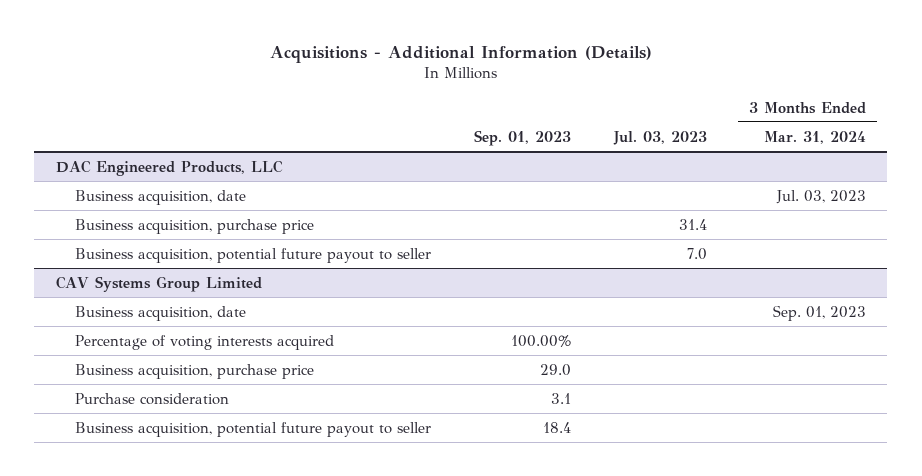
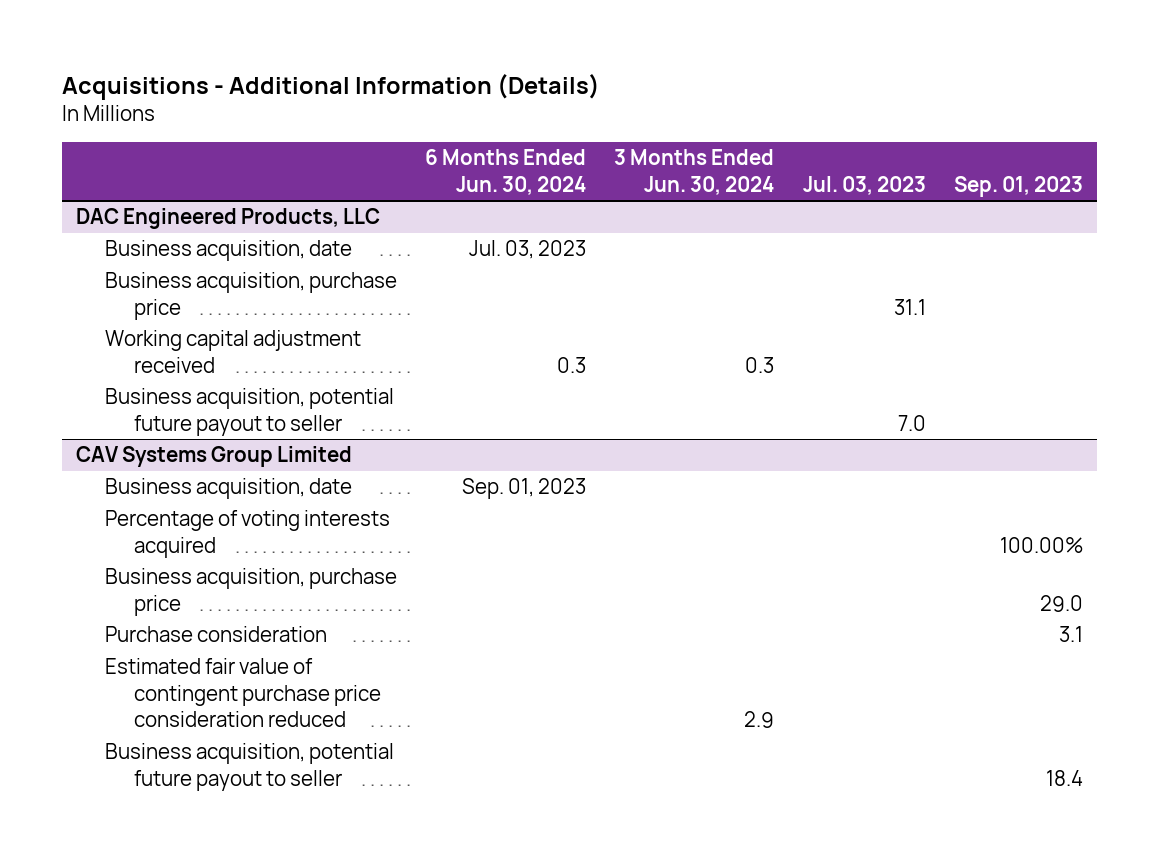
- | Sep. 01, 2023 | Jul. 03, 2023 | 3 Months Ended Mar. 31, 2024
+ | 6 Months Ended Jun. 30, 2024 | 3 Months Ended Jun. 30, 2024 | Jul. 03, 2023 | Sep. 01, 2023
@ DAC Engineered Products, LLC
- Business acquisition, purchase price | | 31.4 |
+ Business acquisition, purchase price | | | 31.1 |
+ Working capital adjustment received | 0.3 | 0.3 | |
@ CAV Systems Group Limited
+ Estimated fair value of contingent purchase price consideration reduced | | 2.9 | |

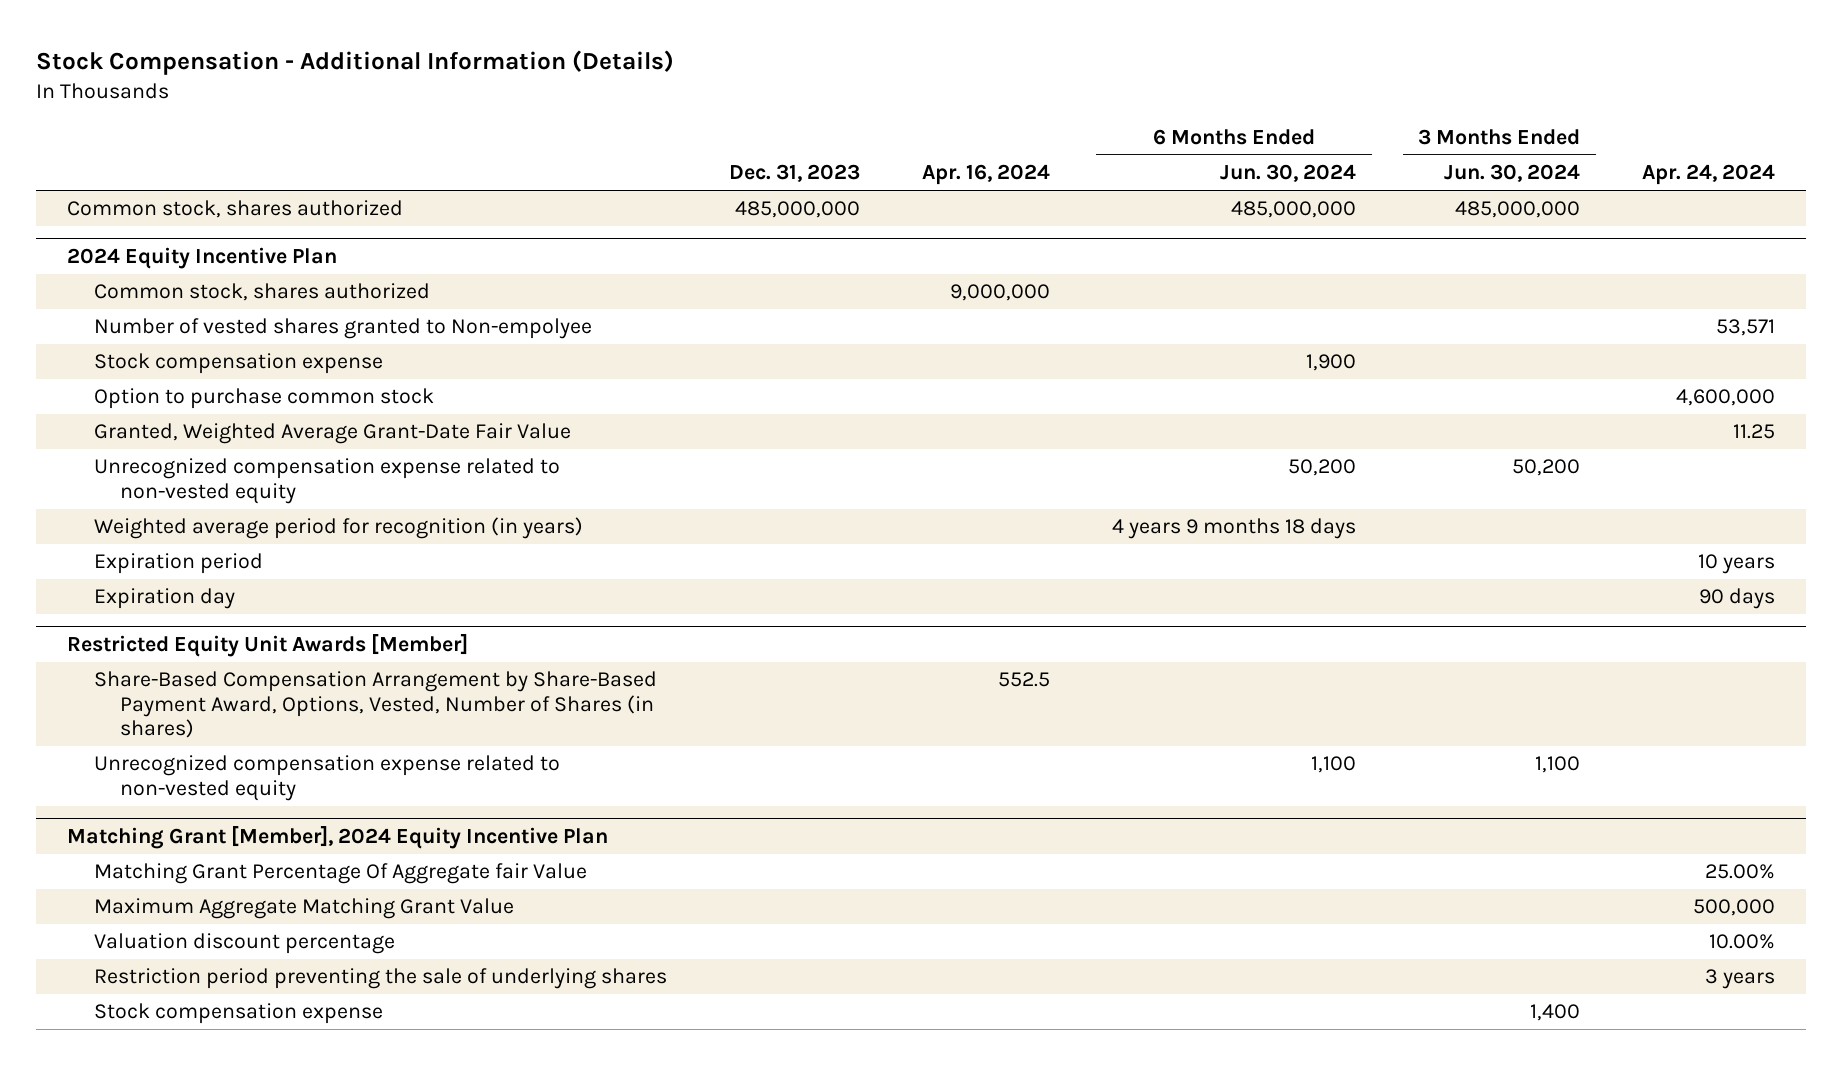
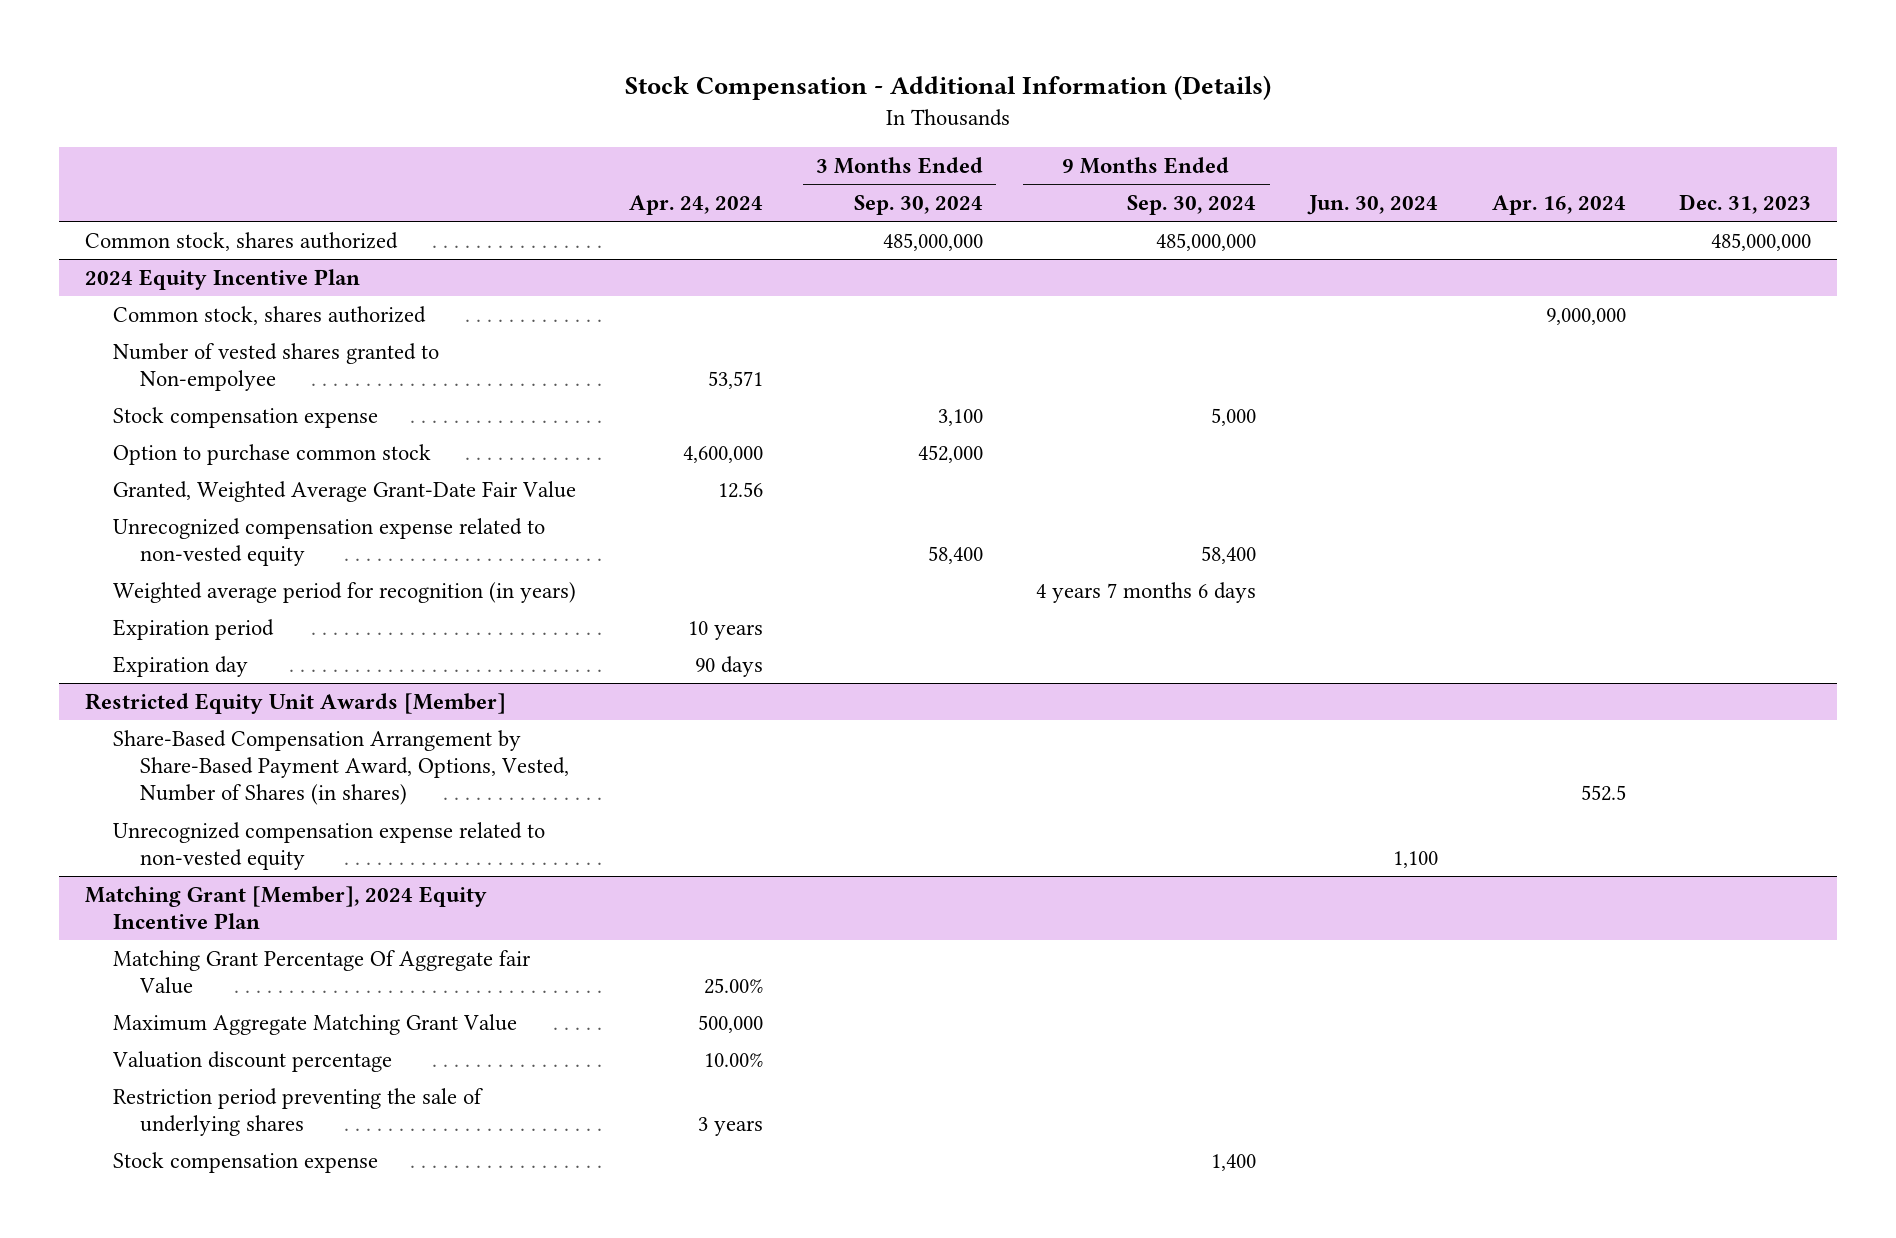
- | Dec. 31, 2023 | Apr. 16, 2024 | 6 Months Ended Jun. 30, 2024 | 3 Months Ended Jun. 30, 2024 | Apr. 24, 2024
+ | Apr. 24, 2024 | 3 Months Ended Sep. 30, 2024 | 9 Months Ended Sep. 30, 2024 | Jun. 30, 2024 | Apr. 16, 2024 | Dec. 31, 2023
@ 2024 Equity Incentive Plan
- Granted, Weighted Average Grant-Date Fair Value | | | | | 11.25
+ Granted, Weighted Average Grant-Date Fair Value | 12.56 | | | | |

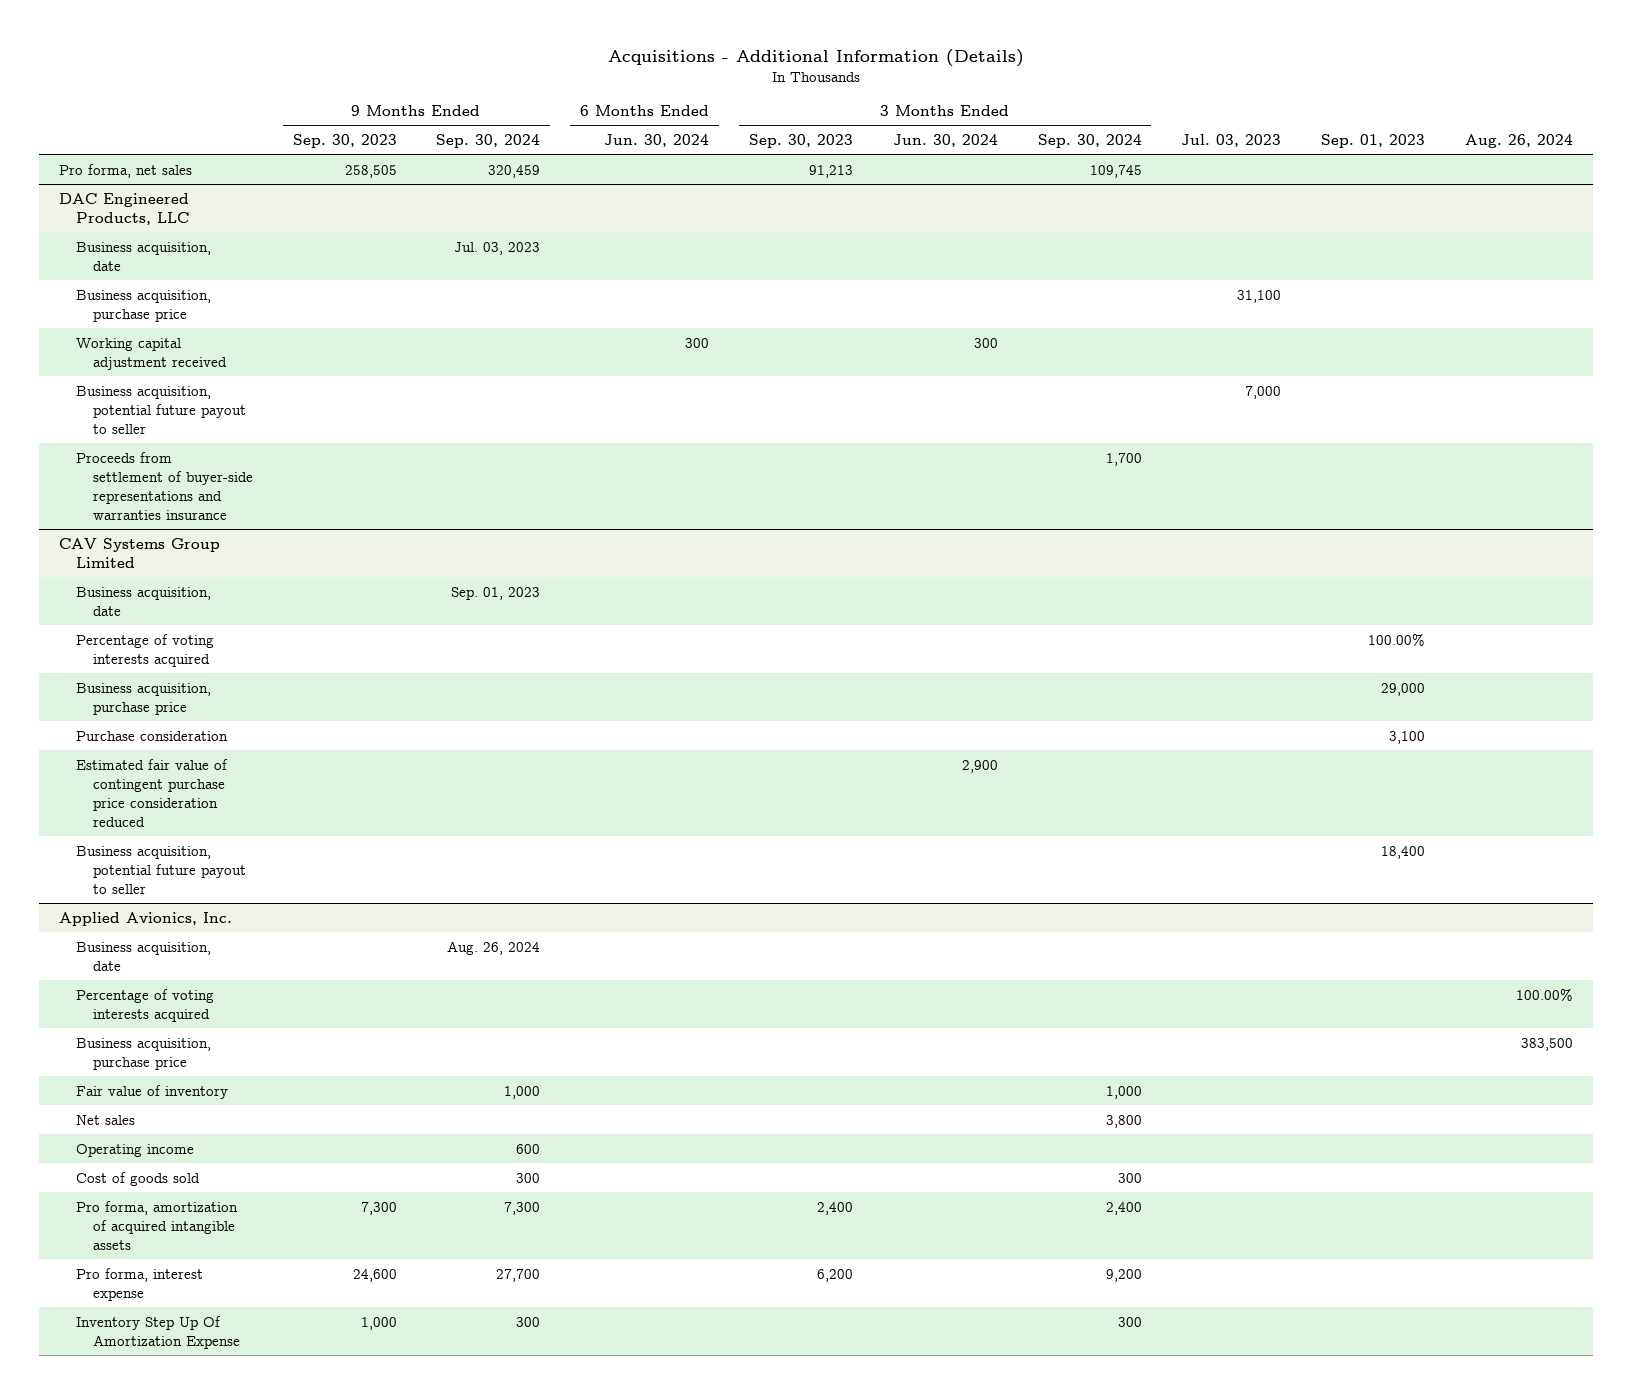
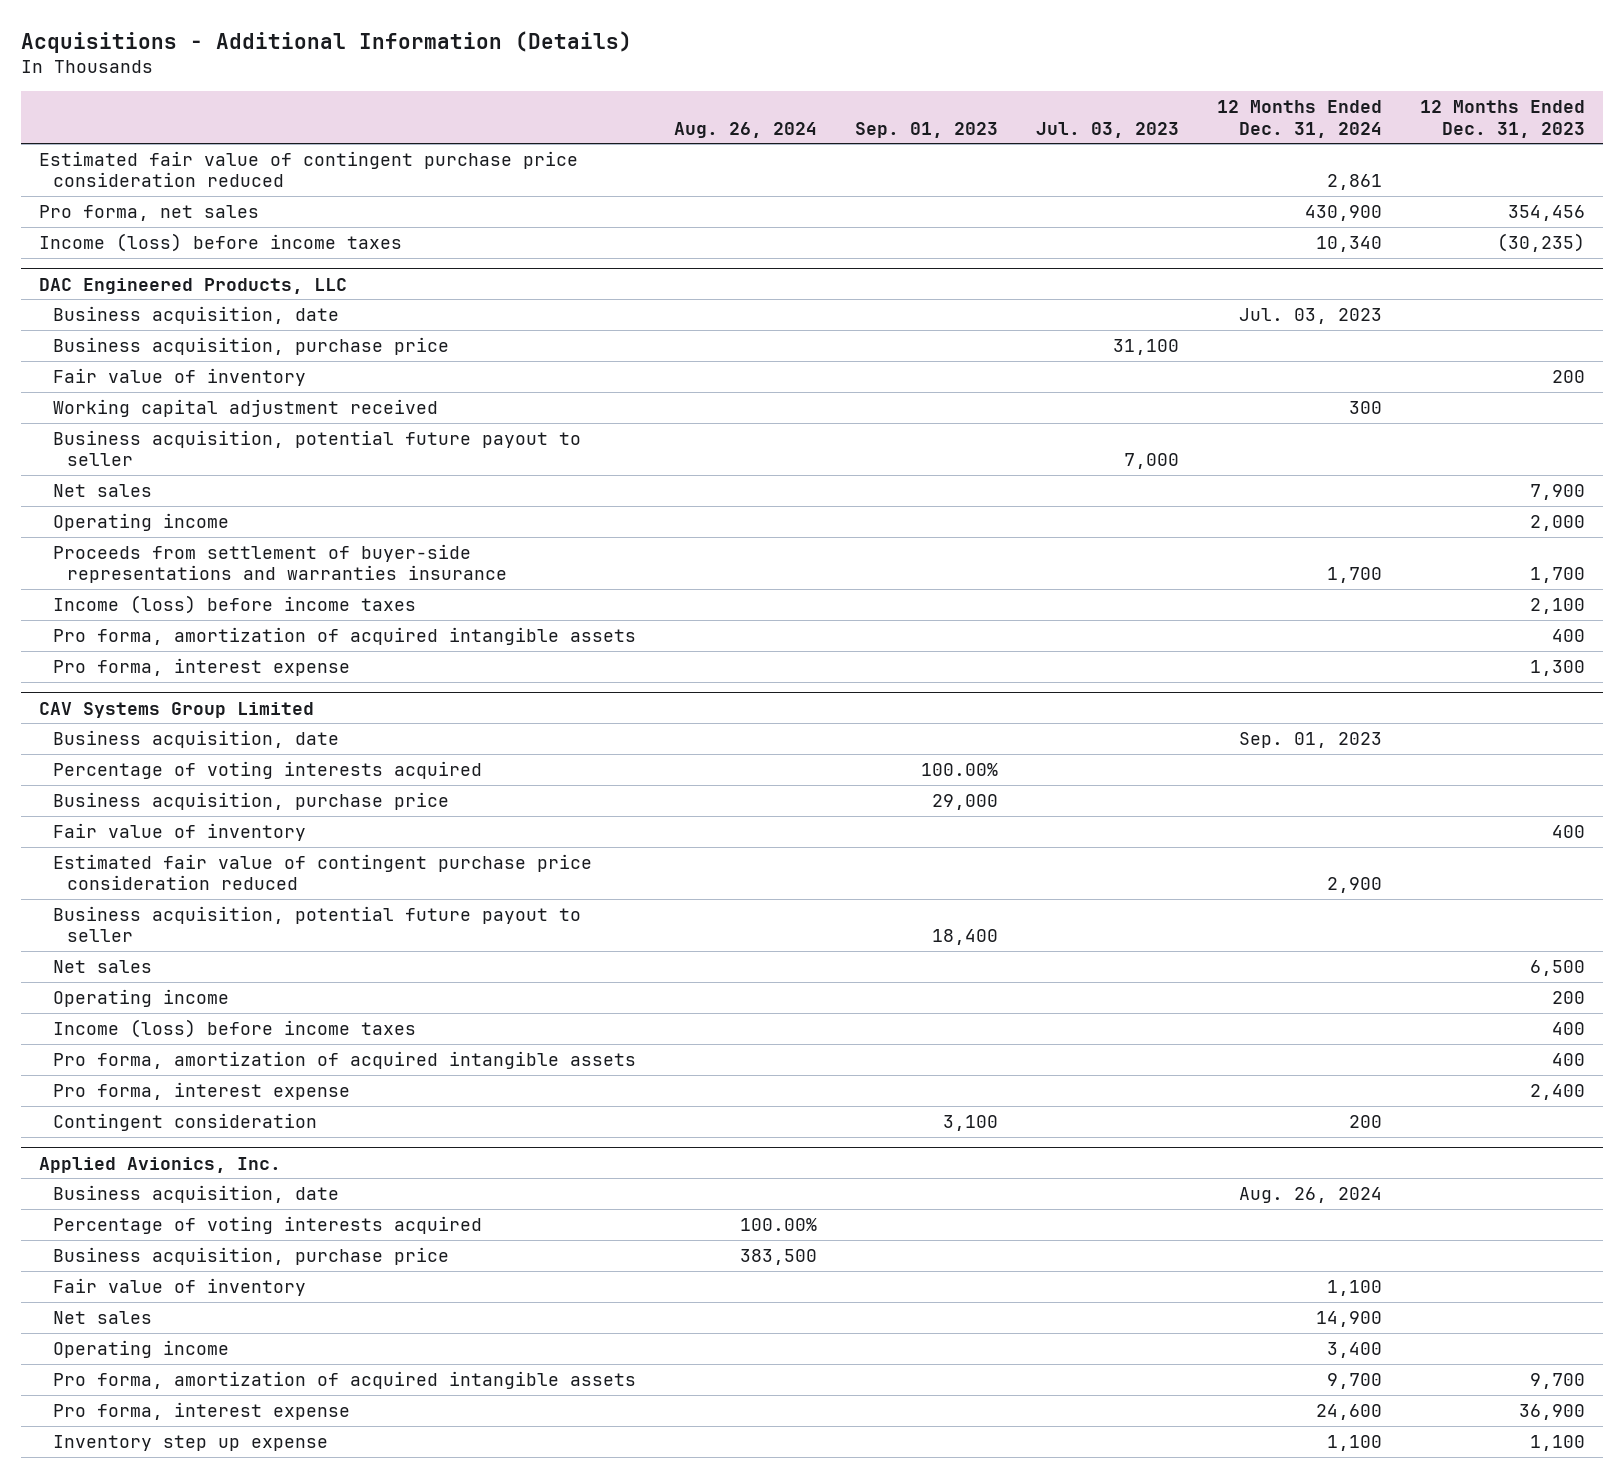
- | 9 Months Ended Sep. 30, 2023 | 9 Months Ended Sep. 30, 2024 | 6 Months Ended Jun. 30, 2024 | 3 Months Ended Sep. 30, 2023 | 3 Months Ended Jun. 30, 2024 | 3 Months Ended Sep. 30, 2024 | Jul. 03, 2023 | Sep. 01, 2023 | Aug. 26, 2024
+ | Aug. 26, 2024 | Sep. 01, 2023 | Jul. 03, 2023 | 12 Months Ended Dec. 31, 2024 | 12 Months Ended Dec. 31, 2023
+ Estimated fair value of contingent purchase price consideration reduced | | | | 2,861 |
+ Income (loss) before income taxes | | | | 10,340 | (30,235)
@ DAC Engineered Products, LLC
+ Fair value of inventory | | | | | 200
+ Net sales | | | | | 7,900
+ Operating income | | | | | 2,000
+ Income (loss) before income taxes | | | | | 2,100
+ Pro forma, amortization of acquired intangible assets | | | | | 400
+ Pro forma, interest expense | | | | | 1,300
@ CAV Systems Group Limited
- Purchase consideration | | | | | | | | 3,100 |
+ Fair value of inventory | | | | | 400
+ Net sales | | | | | 6,500
+ Operating income | | | | | 200
+ Income (loss) before income taxes | | | | | 400
+ Pro forma, amortization of acquired intangible assets | | | | | 400
+ Pro forma, interest expense | | | | | 2,400
+ Contingent consideration | | 3,100 | | 200 |
@ Applied Avionics, Inc.
- Cost of goods sold | | 300 | | | | 300 | | |
- Inventory Step Up Of Amortization Expense | 1,000 | 300 | | | | 300 | | |
+ Inventory step up expense | | | | 1,100 | 1,100

